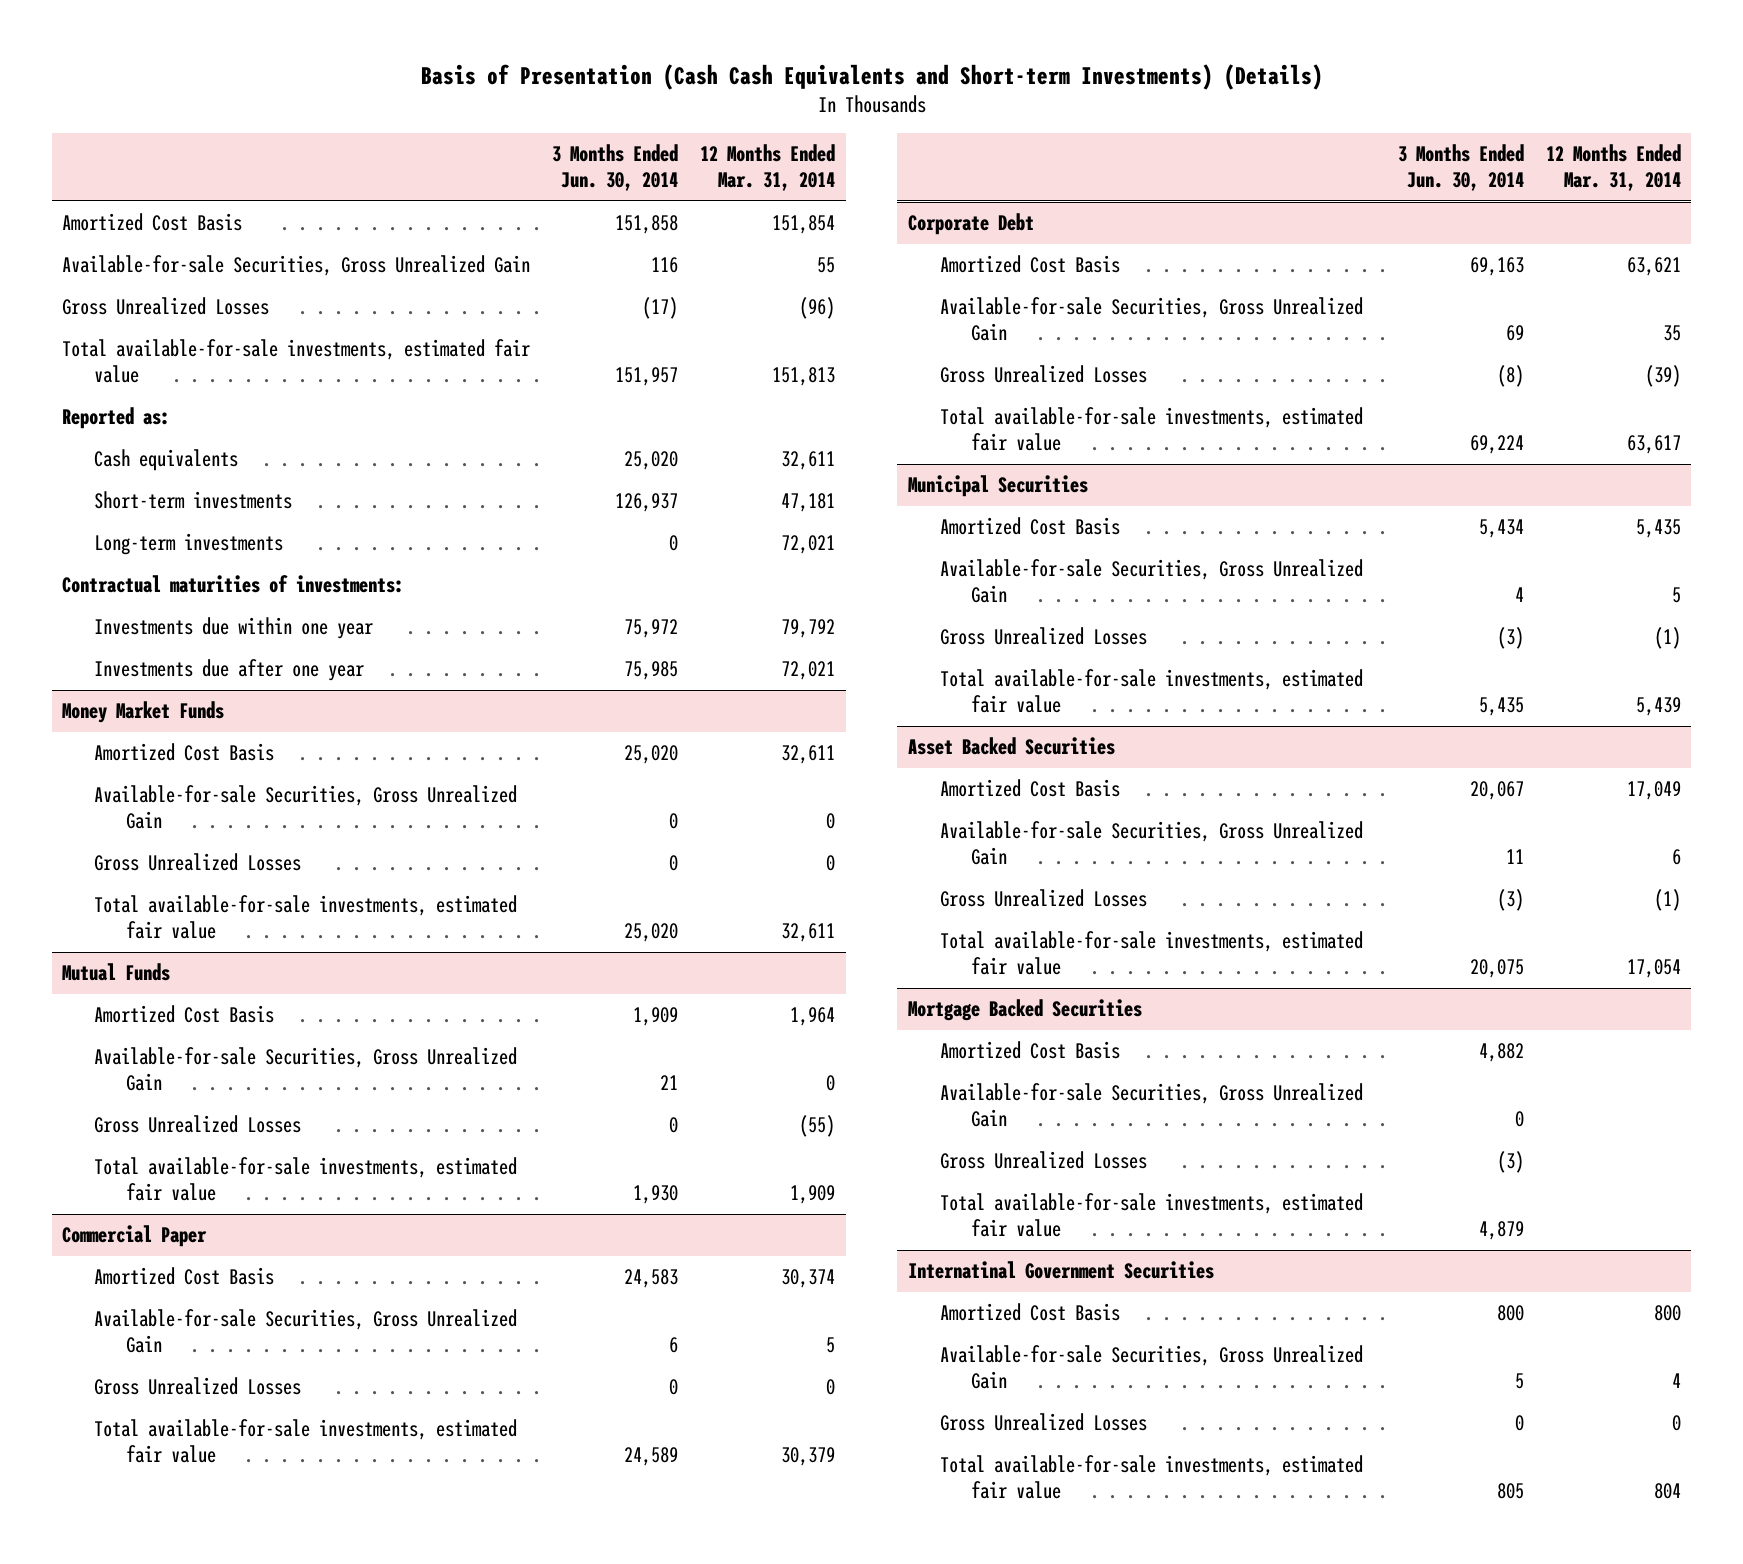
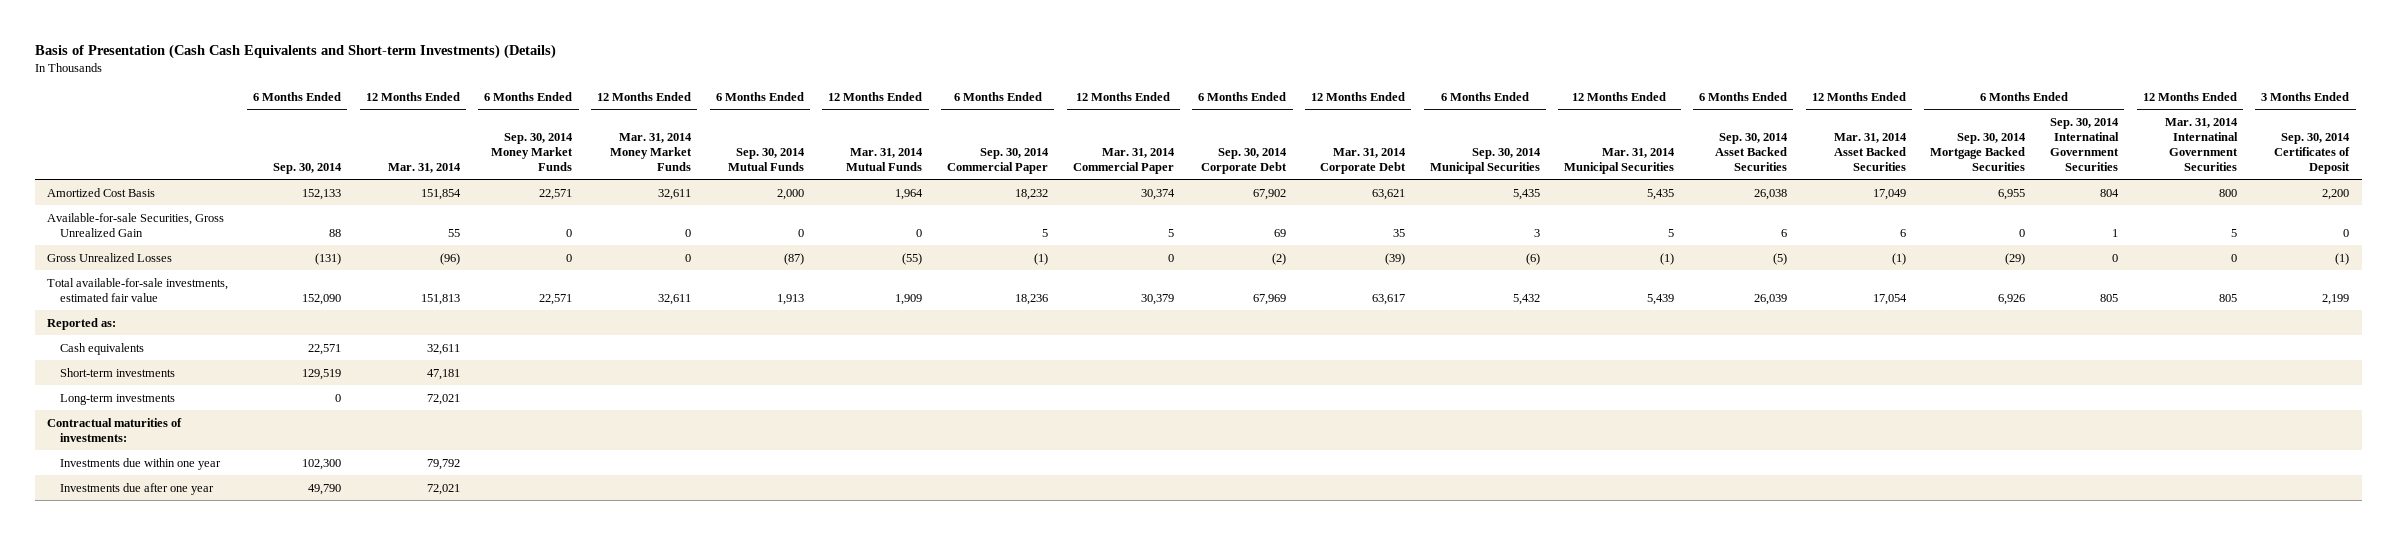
- | 3 Months Ended Jun. 30, 2014 | 12 Months Ended Mar. 31, 2014
+ | 6 Months Ended Sep. 30, 2014 | 12 Months Ended Mar. 31, 2014 | 6 Months Ended Sep. 30, 2014 Money Market Funds | 12 Months Ended Mar. 31, 2014 Money Market Funds | 6 Months Ended Sep. 30, 2014 Mutual Funds | 12 Months Ended Mar. 31, 2014 Mutual Funds | 6 Months Ended Sep. 30, 2014 Commercial Paper | 12 Months Ended Mar. 31, 2014 Commercial Paper | 6 Months Ended Sep. 30, 2014 Corporate Debt | 12 Months Ended Mar. 31, 2014 Corporate Debt | 6 Months Ended Sep. 30, 2014 Municipal Securities | 12 Months Ended Mar. 31, 2014 Municipal Securities | 6 Months Ended Sep. 30, 2014 Asset Backed Securities | 12 Months Ended Mar. 31, 2014 Asset Backed Securities | 6 Months Ended Sep. 30, 2014 Mortgage Backed Securities | 6 Months Ended Sep. 30, 2014 Internatinal Government Securities | 12 Months Ended Mar. 31, 2014 Internatinal Government Securities | 3 Months Ended Sep. 30, 2014 Certificates of Deposit
- Money Market Funds
- Amortized Cost Basis | 25,020 | 32,611
- Available-for-sale Securities, Gross Unrealized Gain | 0 | 0
- Gross Unrealized Losses | 0 | 0
- Total available-for-sale investments, estimated fair value | 25,020 | 32,611
- Mutual Funds
- Amortized Cost Basis | 1,909 | 1,964
- Available-for-sale Securities, Gross Unrealized Gain | 21 | 0
- Gross Unrealized Losses | 0 | (55)
- Total available-for-sale investments, estimated fair value | 1,930 | 1,909
- Commercial Paper
- Amortized Cost Basis | 24,583 | 30,374
- Available-for-sale Securities, Gross Unrealized Gain | 6 | 5
- Gross Unrealized Losses | 0 | 0
- Total available-for-sale investments, estimated fair value | 24,589 | 30,379
- Corporate Debt
- Amortized Cost Basis | 69,163 | 63,621
- Available-for-sale Securities, Gross Unrealized Gain | 69 | 35
- Gross Unrealized Losses | (8) | (39)
- Total available-for-sale investments, estimated fair value | 69,224 | 63,617
- Municipal Securities
- Amortized Cost Basis | 5,434 | 5,435
- Available-for-sale Securities, Gross Unrealized Gain | 4 | 5
- Gross Unrealized Losses | (3) | (1)
- Total available-for-sale investments, estimated fair value | 5,435 | 5,439
- Asset Backed Securities
- Amortized Cost Basis | 20,067 | 17,049
- Available-for-sale Securities, Gross Unrealized Gain | 11 | 6
- Gross Unrealized Losses | (3) | (1)
- Total available-for-sale investments, estimated fair value | 20,075 | 17,054
- Mortgage Backed Securities
- Amortized Cost Basis | 4,882 |
- Available-for-sale Securities, Gross Unrealized Gain | 0 |
- Gross Unrealized Losses | (3) |
- Total available-for-sale investments, estimated fair value | 4,879 |
- Internatinal Government Securities
- Amortized Cost Basis | 800 | 800
- Available-for-sale Securities, Gross Unrealized Gain | 5 | 4
- Gross Unrealized Losses | 0 | 0
- Total available-for-sale investments, estimated fair value | 805 | 804

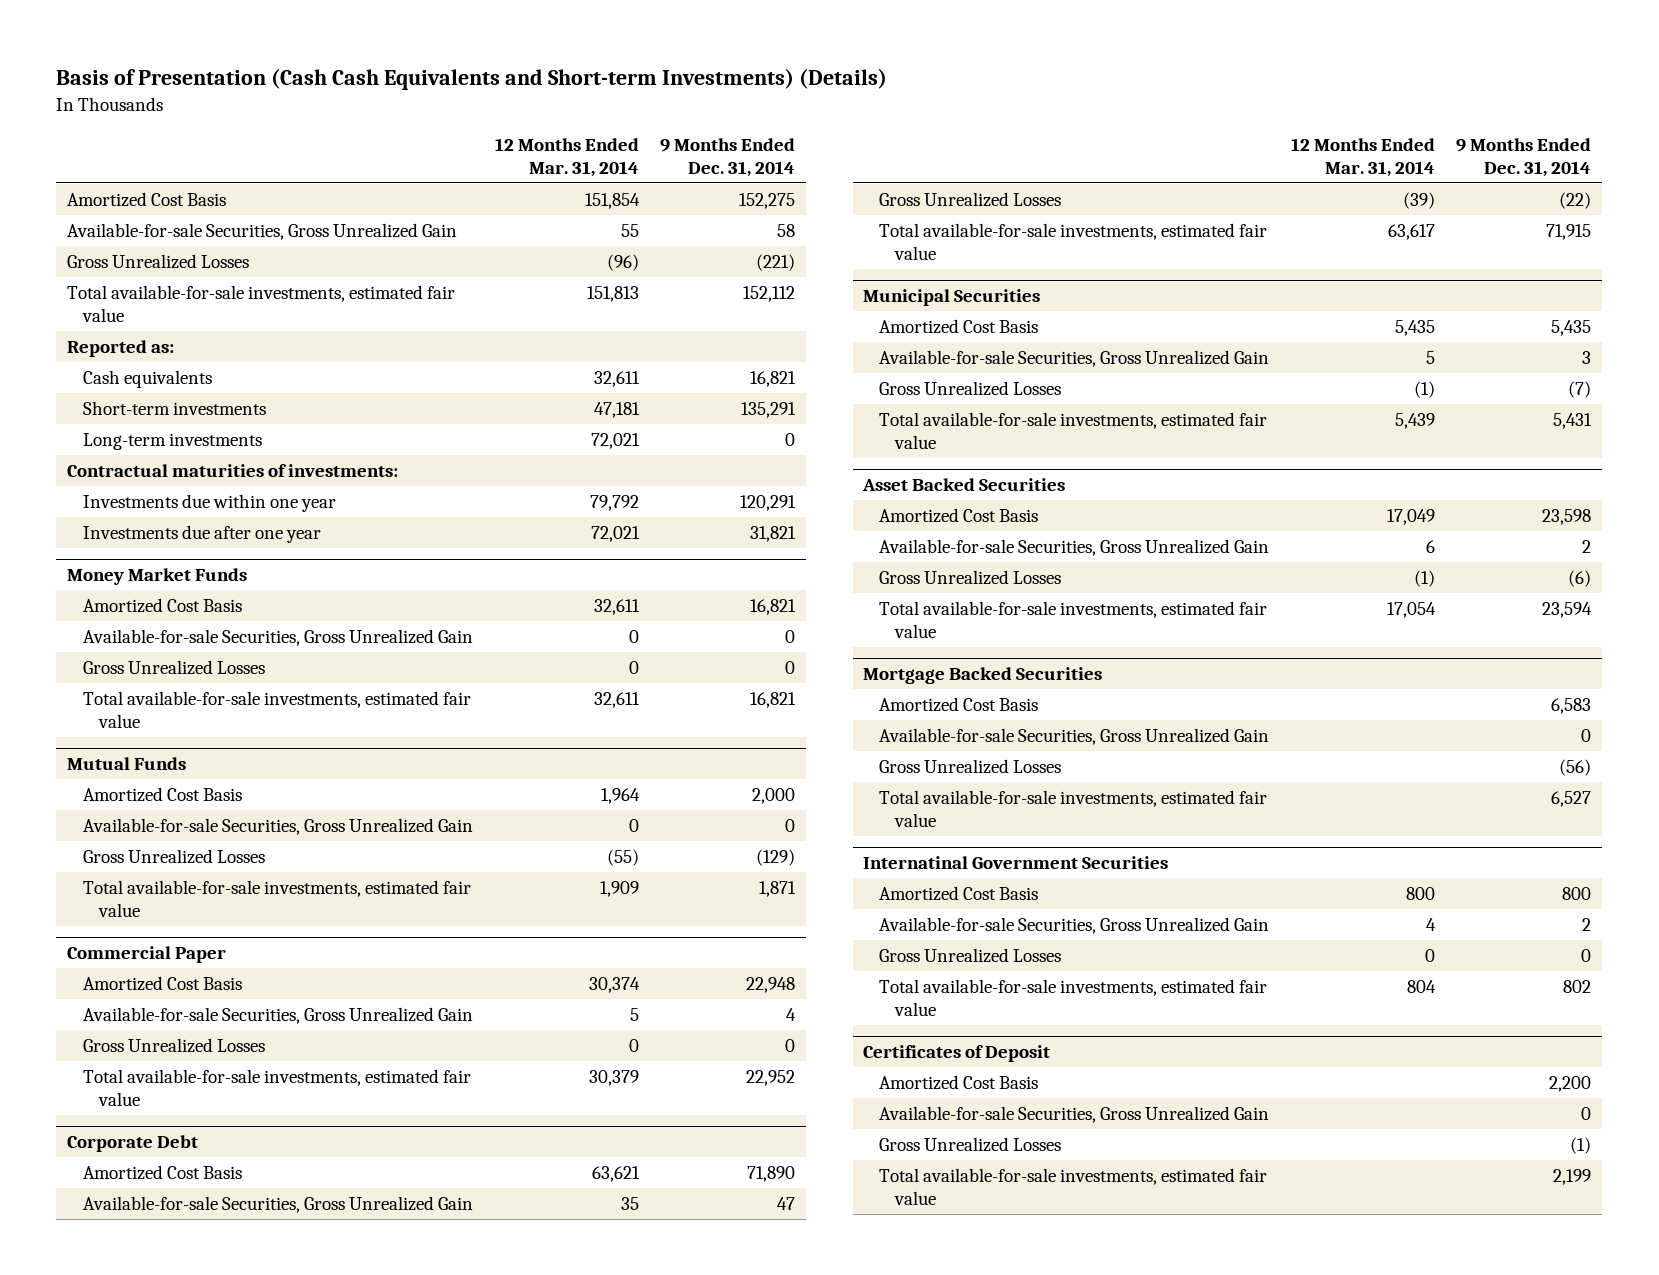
- | 6 Months Ended Sep. 30, 2014 | 12 Months Ended Mar. 31, 2014 | 6 Months Ended Sep. 30, 2014 Money Market Funds | 12 Months Ended Mar. 31, 2014 Money Market Funds | 6 Months Ended Sep. 30, 2014 Mutual Funds | 12 Months Ended Mar. 31, 2014 Mutual Funds | 6 Months Ended Sep. 30, 2014 Commercial Paper | 12 Months Ended Mar. 31, 2014 Commercial Paper | 6 Months Ended Sep. 30, 2014 Corporate Debt | 12 Months Ended Mar. 31, 2014 Corporate Debt | 6 Months Ended Sep. 30, 2014 Municipal Securities | 12 Months Ended Mar. 31, 2014 Municipal Securities | 6 Months Ended Sep. 30, 2014 Asset Backed Securities | 12 Months Ended Mar. 31, 2014 Asset Backed Securities | 6 Months Ended Sep. 30, 2014 Mortgage Backed Securities | 6 Months Ended Sep. 30, 2014 Internatinal Government Securities | 12 Months Ended Mar. 31, 2014 Internatinal Government Securities | 3 Months Ended Sep. 30, 2014 Certificates of Deposit
+ | 12 Months Ended Mar. 31, 2014 | 9 Months Ended Dec. 31, 2014
+ Money Market Funds
+ Amortized Cost Basis | 32,611 | 16,821
+ Available-for-sale Securities, Gross Unrealized Gain | 0 | 0
+ Gross Unrealized Losses | 0 | 0
+ Total available-for-sale investments, estimated fair value | 32,611 | 16,821
+ Mutual Funds
+ Amortized Cost Basis | 1,964 | 2,000
+ Available-for-sale Securities, Gross Unrealized Gain | 0 | 0
+ Gross Unrealized Losses | (55) | (129)
+ Total available-for-sale investments, estimated fair value | 1,909 | 1,871
+ Commercial Paper
+ Amortized Cost Basis | 30,374 | 22,948
+ Available-for-sale Securities, Gross Unrealized Gain | 5 | 4
+ Gross Unrealized Losses | 0 | 0
+ Total available-for-sale investments, estimated fair value | 30,379 | 22,952
+ Corporate Debt
+ Amortized Cost Basis | 63,621 | 71,890
+ Available-for-sale Securities, Gross Unrealized Gain | 35 | 47
+ Gross Unrealized Losses | (39) | (22)
+ Total available-for-sale investments, estimated fair value | 63,617 | 71,915
+ Municipal Securities
+ Amortized Cost Basis | 5,435 | 5,435
+ Available-for-sale Securities, Gross Unrealized Gain | 5 | 3
+ Gross Unrealized Losses | (1) | (7)
+ Total available-for-sale investments, estimated fair value | 5,439 | 5,431
+ Asset Backed Securities
+ Amortized Cost Basis | 17,049 | 23,598
+ Available-for-sale Securities, Gross Unrealized Gain | 6 | 2
+ Gross Unrealized Losses | (1) | (6)
+ Total available-for-sale investments, estimated fair value | 17,054 | 23,594
+ Mortgage Backed Securities
+ Amortized Cost Basis | | 6,583
+ Available-for-sale Securities, Gross Unrealized Gain | | 0
+ Gross Unrealized Losses | | (56)
+ Total available-for-sale investments, estimated fair value | | 6,527
+ Internatinal Government Securities
+ Amortized Cost Basis | 800 | 800
+ Available-for-sale Securities, Gross Unrealized Gain | 4 | 2
+ Gross Unrealized Losses | 0 | 0
+ Total available-for-sale investments, estimated fair value | 804 | 802
+ Certificates of Deposit
+ Amortized Cost Basis | | 2,200
+ Available-for-sale Securities, Gross Unrealized Gain | | 0
+ Gross Unrealized Losses | | (1)
+ Total available-for-sale investments, estimated fair value | | 2,199

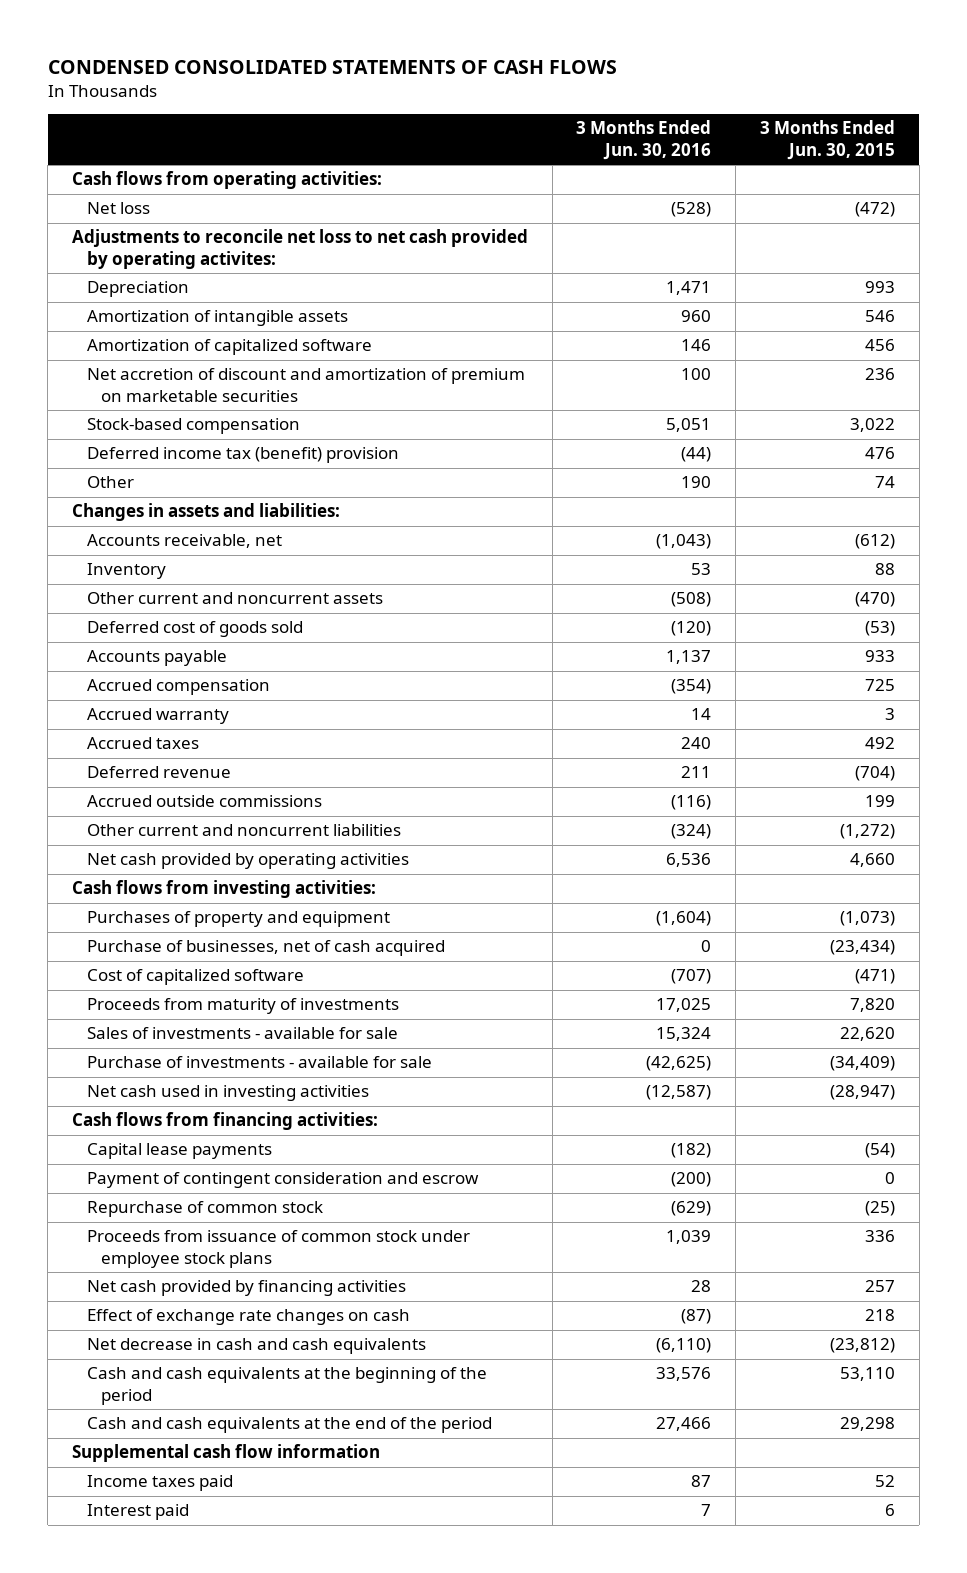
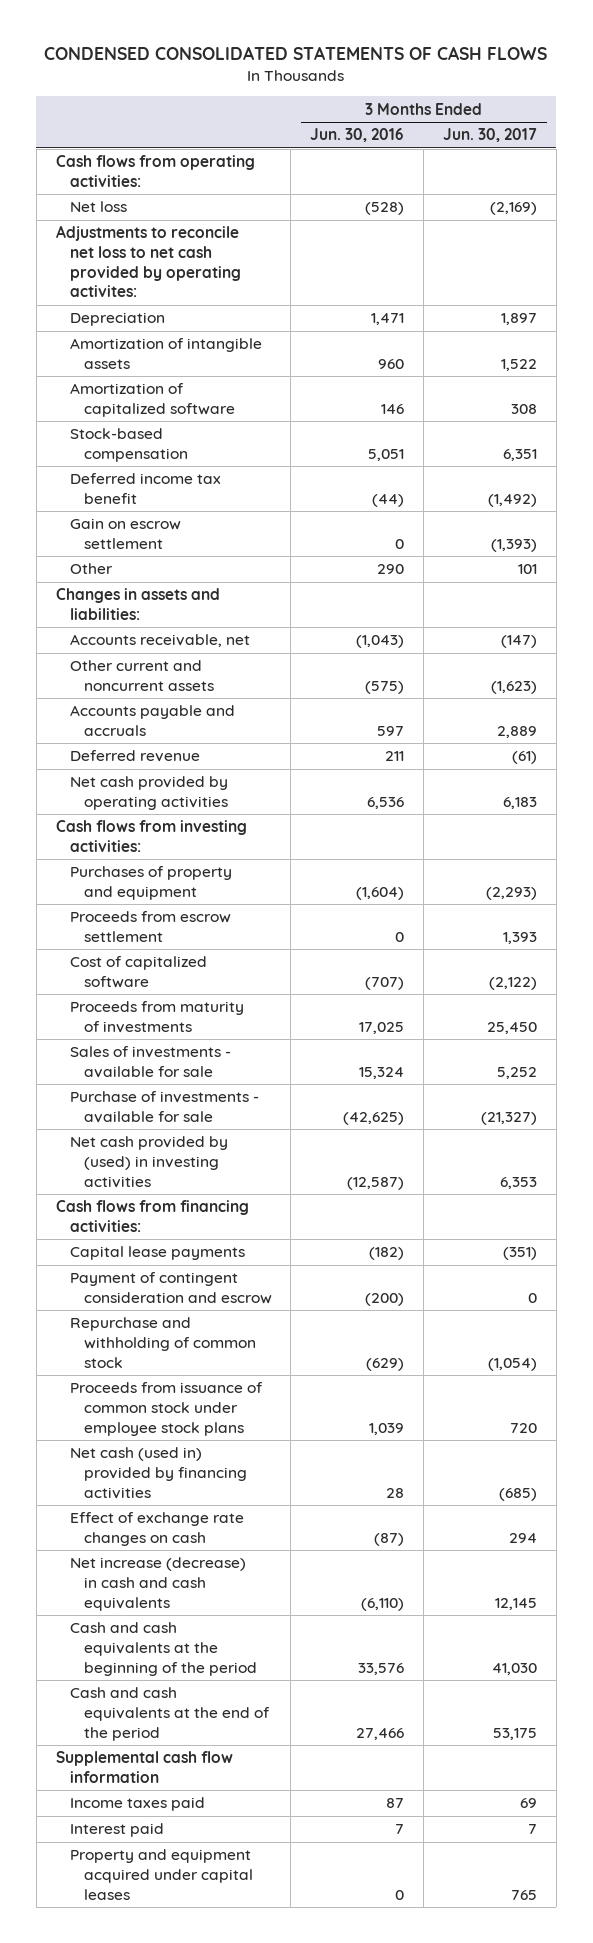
- | 3 Months Ended Jun. 30, 2016 | 3 Months Ended Jun. 30, 2015
+ | 3 Months Ended Jun. 30, 2016 | 3 Months Ended Jun. 30, 2017
- Net accretion of discount and amortization of premium on marketable securities | 100 | 236
- Deferred income tax (benefit) provision | (44) | 476
- Other | 190 | 74
+ Deferred income tax benefit | (44) | (1,492)
+ Gain on escrow settlement | 0 | (1,393)
+ Other | 290 | 101
- Inventory | 53 | 88
- Other current and noncurrent assets | (508) | (470)
- Deferred cost of goods sold | (120) | (53)
- Accounts payable | 1,137 | 933
- Accrued compensation | (354) | 725
- Accrued warranty | 14 | 3
- Accrued taxes | 240 | 492
+ Other current and noncurrent assets | (575) | (1,623)
+ Accounts payable and accruals | 597 | 2,889
- Accrued outside commissions | (116) | 199
- Other current and noncurrent liabilities | (324) | (1,272)
- Purchase of businesses, net of cash acquired | 0 | (23,434)
+ Proceeds from escrow settlement | 0 | 1,393
- Net cash used in investing activities | (12,587) | (28,947)
+ Net cash provided by (used) in investing activities | (12,587) | 6,353
- Repurchase of common stock | (629) | (25)
+ Repurchase and withholding of common stock | (629) | (1,054)
- Net cash provided by financing activities | 28 | 257
+ Net cash (used in) provided by financing activities | 28 | (685)
- Net decrease in cash and cash equivalents | (6,110) | (23,812)
+ Net increase (decrease) in cash and cash equivalents | (6,110) | 12,145
+ Property and equipment acquired under capital leases | 0 | 765

